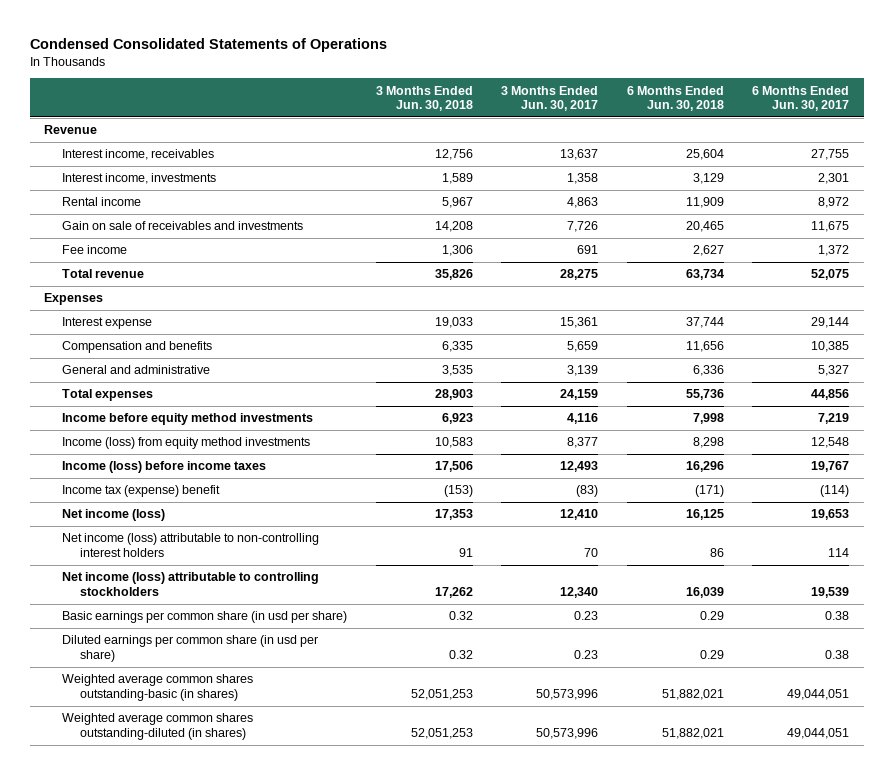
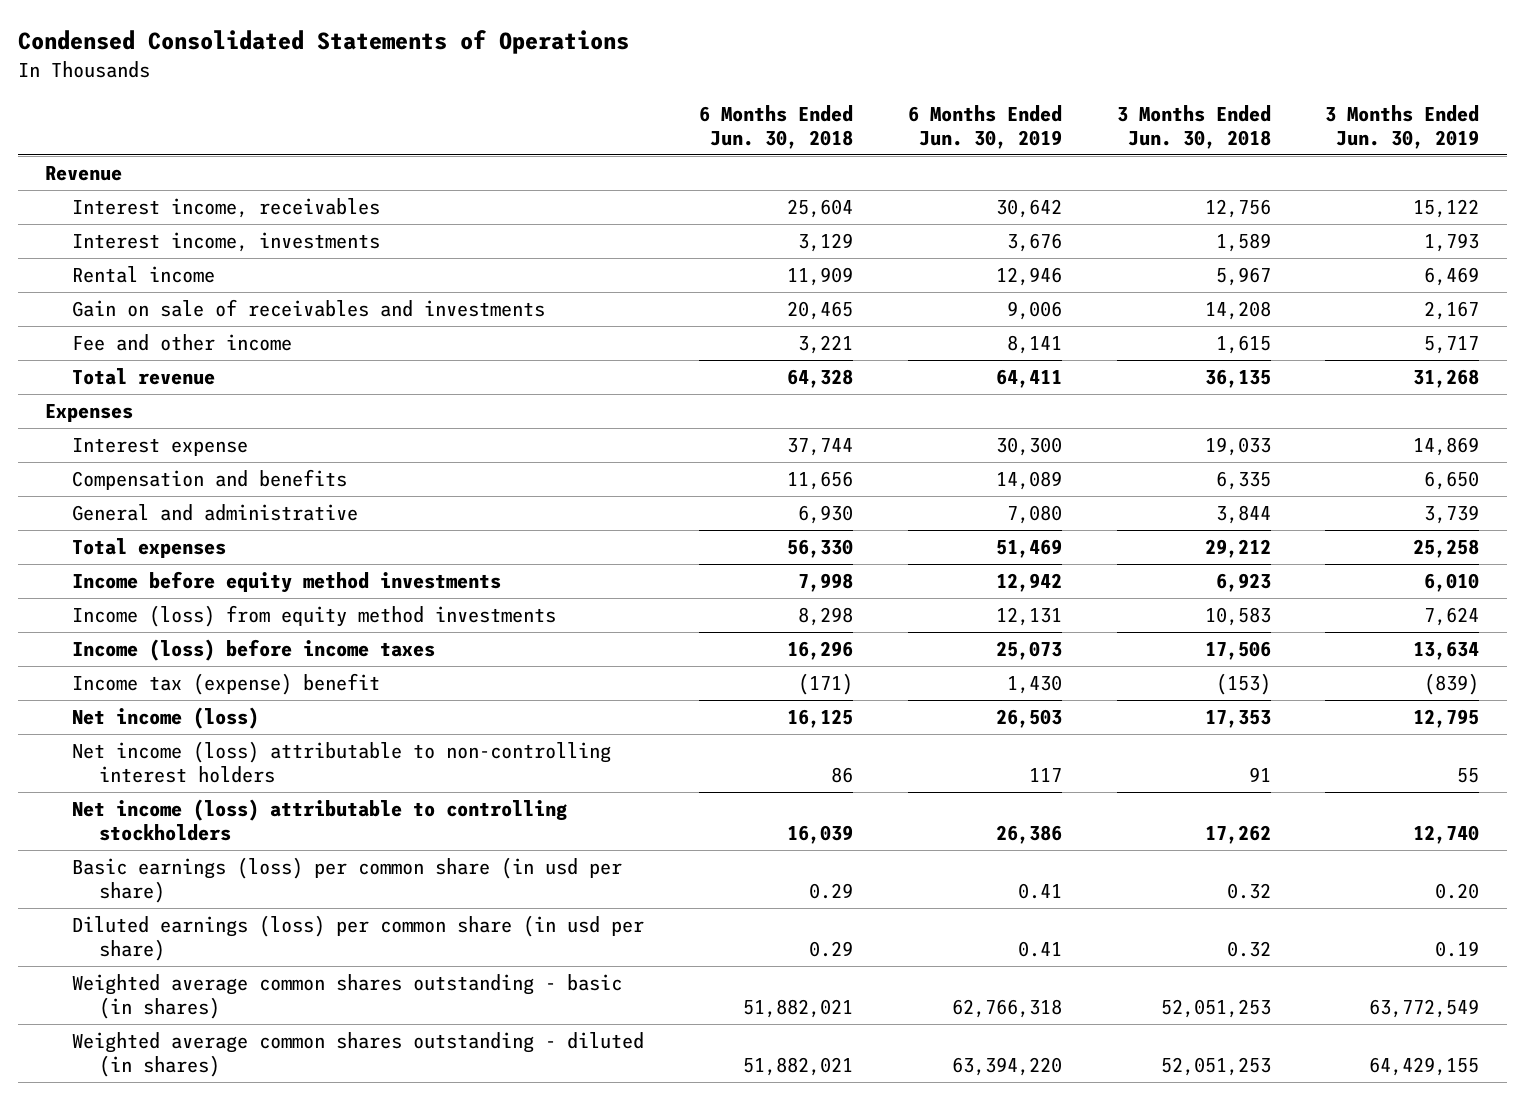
- | 3 Months Ended Jun. 30, 2018 | 3 Months Ended Jun. 30, 2017 | 6 Months Ended Jun. 30, 2018 | 6 Months Ended Jun. 30, 2017
+ | 6 Months Ended Jun. 30, 2018 | 6 Months Ended Jun. 30, 2019 | 3 Months Ended Jun. 30, 2018 | 3 Months Ended Jun. 30, 2019
- Fee income | 1,306 | 691 | 2,627 | 1,372
- Total revenue | 35,826 | 28,275 | 63,734 | 52,075
+ Fee and other income | 3,221 | 8,141 | 1,615 | 5,717
+ Total revenue | 64,328 | 64,411 | 36,135 | 31,268
- General and administrative | 3,535 | 3,139 | 6,336 | 5,327
- Total expenses | 28,903 | 24,159 | 55,736 | 44,856
+ General and administrative | 6,930 | 7,080 | 3,844 | 3,739
+ Total expenses | 56,330 | 51,469 | 29,212 | 25,258
- Basic earnings per common share (in usd per share) | 0.32 | 0.23 | 0.29 | 0.38
- Diluted earnings per common share (in usd per share) | 0.32 | 0.23 | 0.29 | 0.38
- Weighted average common shares outstanding-basic (in shares) | 52,051,253 | 50,573,996 | 51,882,021 | 49,044,051
- Weighted average common shares outstanding-diluted (in shares) | 52,051,253 | 50,573,996 | 51,882,021 | 49,044,051
+ Basic earnings (loss) per common share (in usd per share) | 0.29 | 0.41 | 0.32 | 0.20
+ Diluted earnings (loss) per common share (in usd per share) | 0.29 | 0.41 | 0.32 | 0.19
+ Weighted average common shares outstanding - basic (in shares) | 51,882,021 | 62,766,318 | 52,051,253 | 63,772,549
+ Weighted average common shares outstanding - diluted (in shares) | 51,882,021 | 63,394,220 | 52,051,253 | 64,429,155

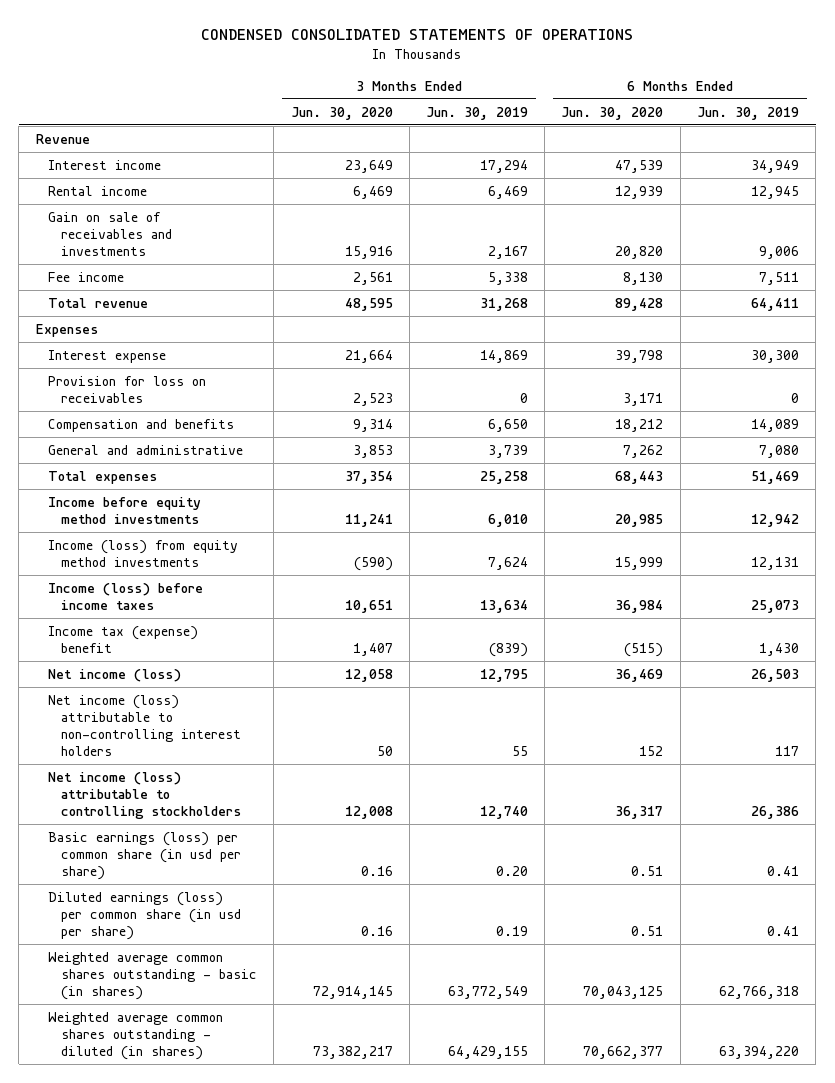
- Condensed Consolidated Statements of Operations
+ CONDENSED CONSOLIDATED STATEMENTS OF OPERATIONS
- | 6 Months Ended Jun. 30, 2018 | 6 Months Ended Jun. 30, 2019 | 3 Months Ended Jun. 30, 2018 | 3 Months Ended Jun. 30, 2019
+ | 3 Months Ended Jun. 30, 2020 | 3 Months Ended Jun. 30, 2019 | 6 Months Ended Jun. 30, 2020 | 6 Months Ended Jun. 30, 2019
- Interest income, receivables | 25,604 | 30,642 | 12,756 | 15,122
- Interest income, investments | 3,129 | 3,676 | 1,589 | 1,793
- Rental income | 11,909 | 12,946 | 5,967 | 6,469
+ Interest income | 23,649 | 17,294 | 47,539 | 34,949
+ Rental income | 6,469 | 6,469 | 12,939 | 12,945
- Fee and other income | 3,221 | 8,141 | 1,615 | 5,717
+ Fee income | 2,561 | 5,338 | 8,130 | 7,511
+ Provision for loss on receivables | 2,523 | 0 | 3,171 | 0

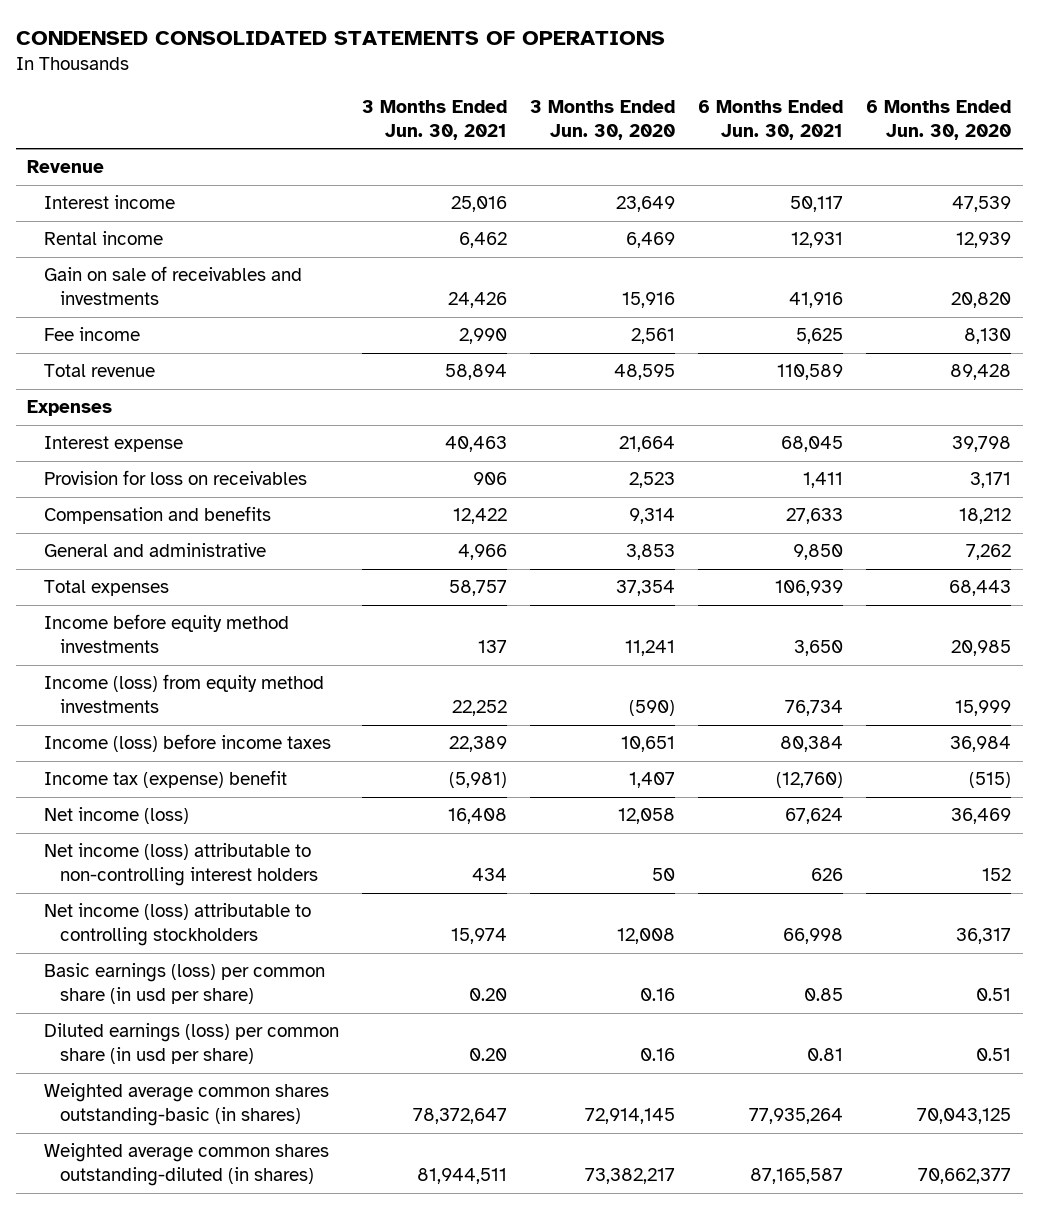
- | 3 Months Ended Jun. 30, 2020 | 3 Months Ended Jun. 30, 2019 | 6 Months Ended Jun. 30, 2020 | 6 Months Ended Jun. 30, 2019
+ | 3 Months Ended Jun. 30, 2021 | 3 Months Ended Jun. 30, 2020 | 6 Months Ended Jun. 30, 2021 | 6 Months Ended Jun. 30, 2020
- Weighted average common shares outstanding - basic (in shares) | 72,914,145 | 63,772,549 | 70,043,125 | 62,766,318
- Weighted average common shares outstanding - diluted (in shares) | 73,382,217 | 64,429,155 | 70,662,377 | 63,394,220
+ Weighted average common shares outstanding-basic (in shares) | 78,372,647 | 72,914,145 | 77,935,264 | 70,043,125
+ Weighted average common shares outstanding-diluted (in shares) | 81,944,511 | 73,382,217 | 87,165,587 | 70,662,377

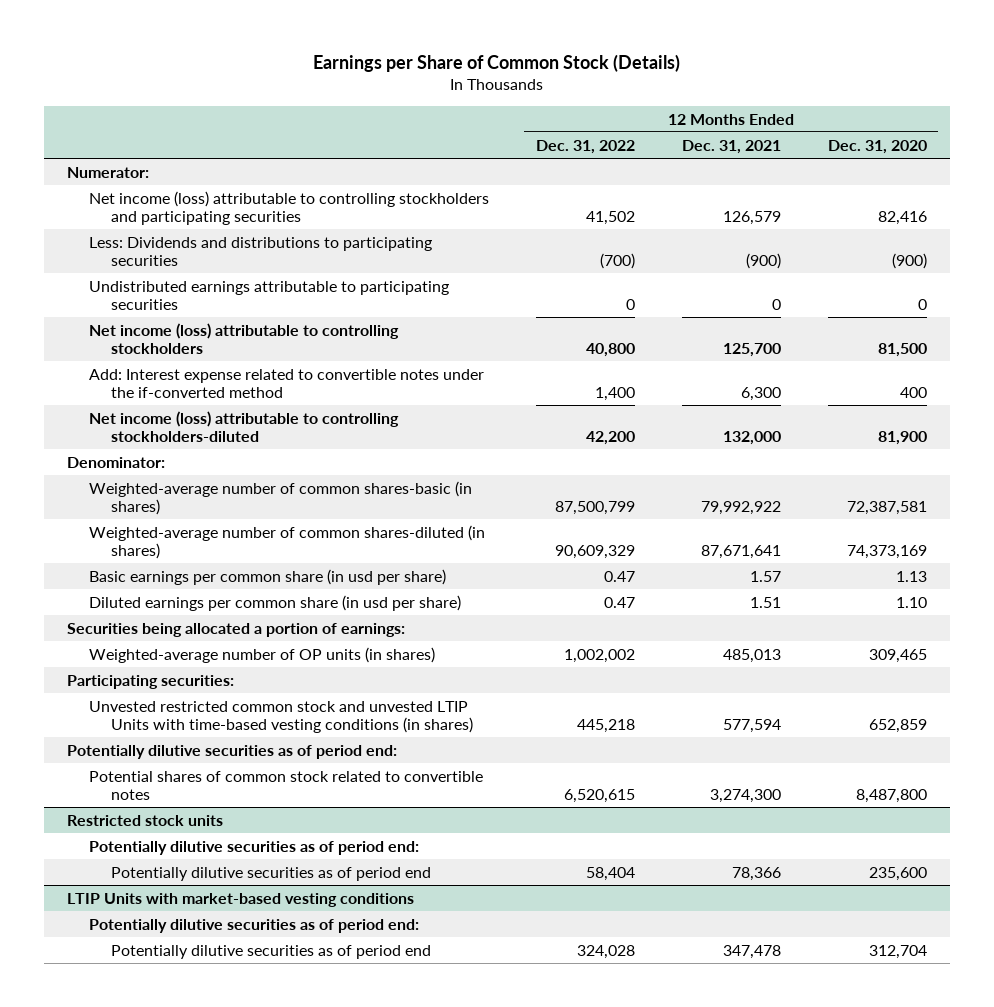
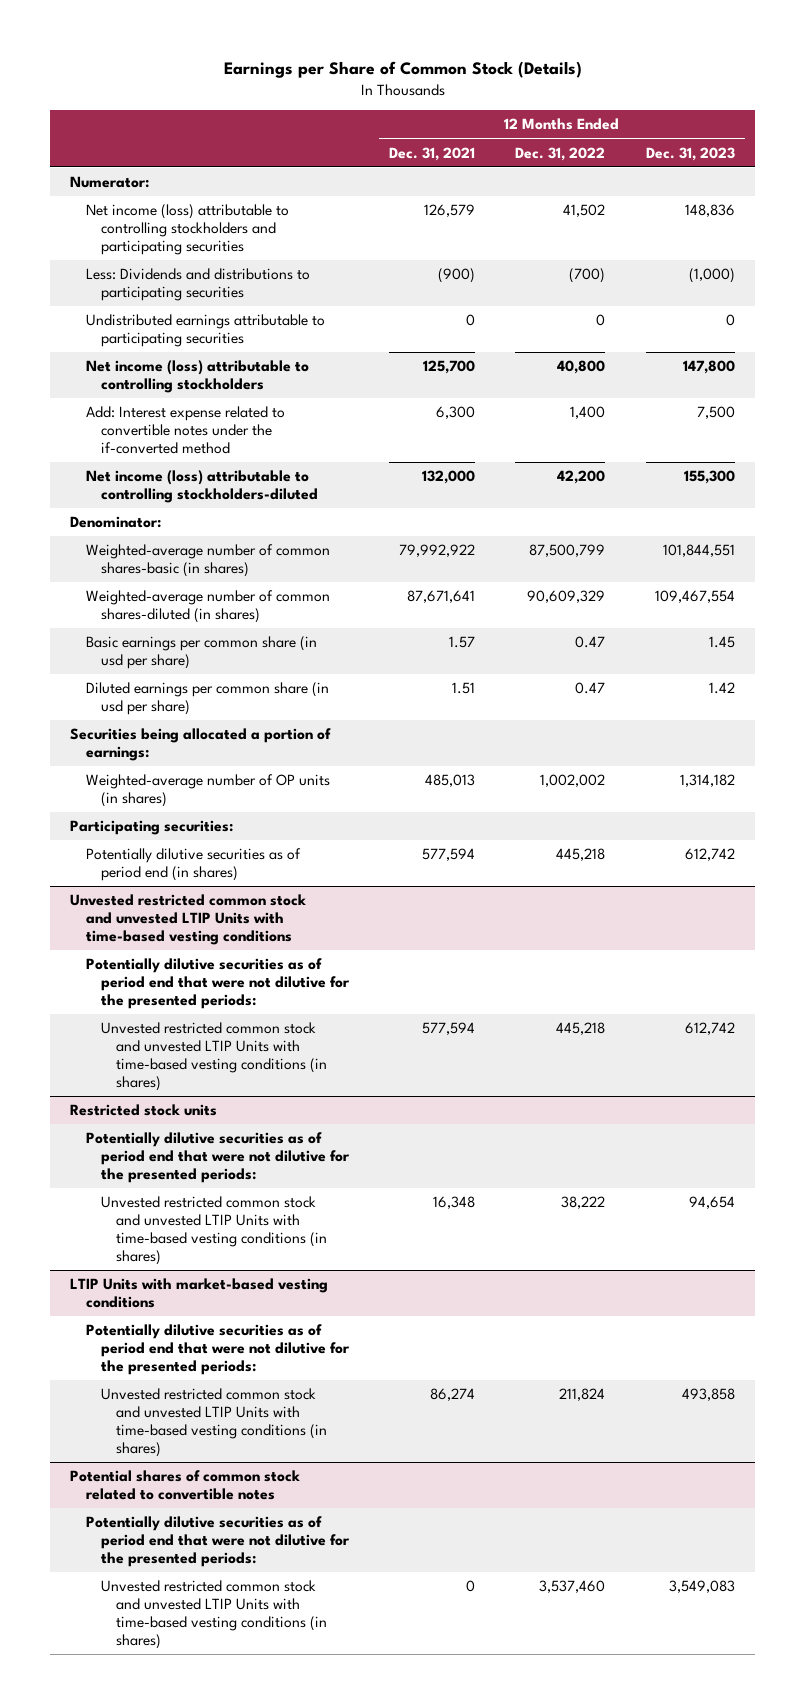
- | 12 Months Ended Dec. 31, 2022 | 12 Months Ended Dec. 31, 2021 | 12 Months Ended Dec. 31, 2020
+ | 12 Months Ended Dec. 31, 2021 | 12 Months Ended Dec. 31, 2022 | 12 Months Ended Dec. 31, 2023
+ Potentially dilutive securities as of period end (in shares) | 577,594 | 445,218 | 612,742
+ Unvested restricted common stock and unvested LTIP Units with time-based vesting conditions
+ Potentially dilutive securities as of period end that were not dilutive for the presented periods:
- Potentially dilutive securities as of period end:
- Potential shares of common stock related to convertible notes | 6,520,615 | 3,274,300 | 8,487,800
@ Restricted stock units
- Potentially dilutive securities as of period end:
- Potentially dilutive securities as of period end | 58,404 | 78,366 | 235,600
+ Potentially dilutive securities as of period end that were not dilutive for the presented periods:
+ Unvested restricted common stock and unvested LTIP Units with time-based vesting conditions (in shares) | 16,348 | 38,222 | 94,654
@ LTIP Units with market-based vesting conditions
- Potentially dilutive securities as of period end:
- Potentially dilutive securities as of period end | 324,028 | 347,478 | 312,704
+ Potentially dilutive securities as of period end that were not dilutive for the presented periods:
+ Unvested restricted common stock and unvested LTIP Units with time-based vesting conditions (in shares) | 86,274 | 211,824 | 493,858
+ Potential shares of common stock related to convertible notes
+ Potentially dilutive securities as of period end that were not dilutive for the presented periods:
+ Unvested restricted common stock and unvested LTIP Units with time-based vesting conditions (in shares) | 0 | 3,537,460 | 3,549,083

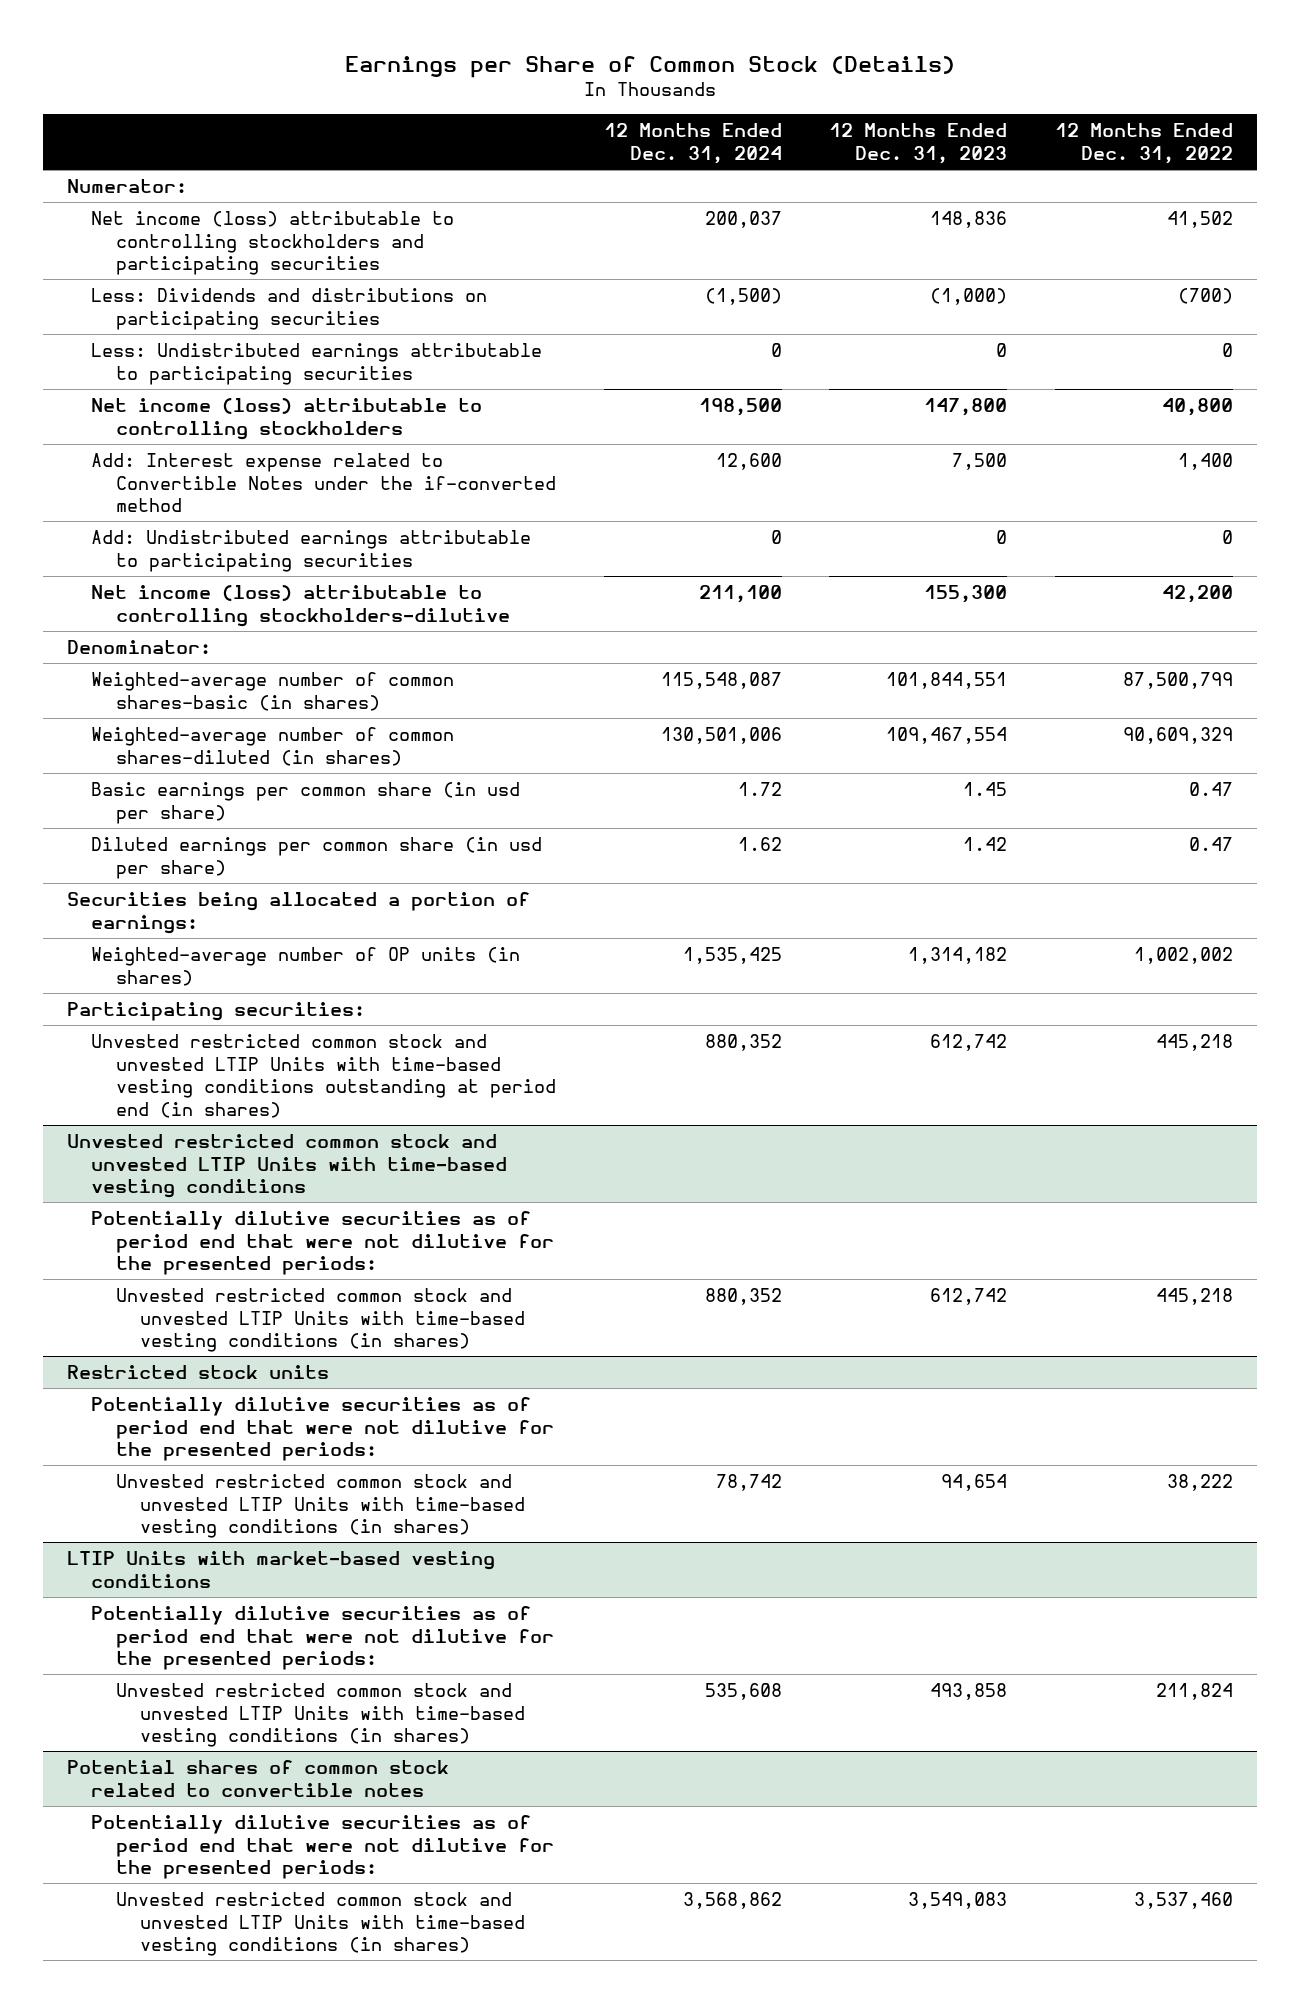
- | 12 Months Ended Dec. 31, 2021 | 12 Months Ended Dec. 31, 2022 | 12 Months Ended Dec. 31, 2023
+ | 12 Months Ended Dec. 31, 2024 | 12 Months Ended Dec. 31, 2023 | 12 Months Ended Dec. 31, 2022
- Less: Dividends and distributions to participating securities | (900) | (700) | (1,000)
- Undistributed earnings attributable to participating securities | 0 | 0 | 0
+ Less: Dividends and distributions on participating securities | (1,500) | (1,000) | (700)
+ Less: Undistributed earnings attributable to participating securities | 0 | 0 | 0
- Add: Interest expense related to convertible notes under the if-converted method | 6,300 | 1,400 | 7,500
- Net income (loss) attributable to controlling stockholders-diluted | 132,000 | 42,200 | 155,300
+ Add: Interest expense related to Convertible Notes under the if-converted method | 12,600 | 7,500 | 1,400
+ Add: Undistributed earnings attributable to participating securities | 0 | 0 | 0
+ Net income (loss) attributable to controlling stockholders-dilutive | 211,100 | 155,300 | 42,200
- Potentially dilutive securities as of period end (in shares) | 577,594 | 445,218 | 612,742
+ Unvested restricted common stock and unvested LTIP Units with time-based vesting conditions outstanding at period end (in shares) | 880,352 | 612,742 | 445,218

